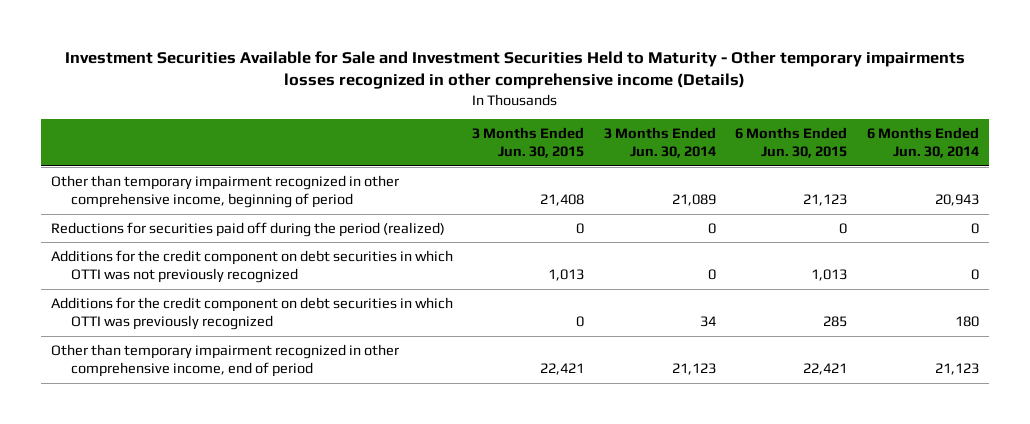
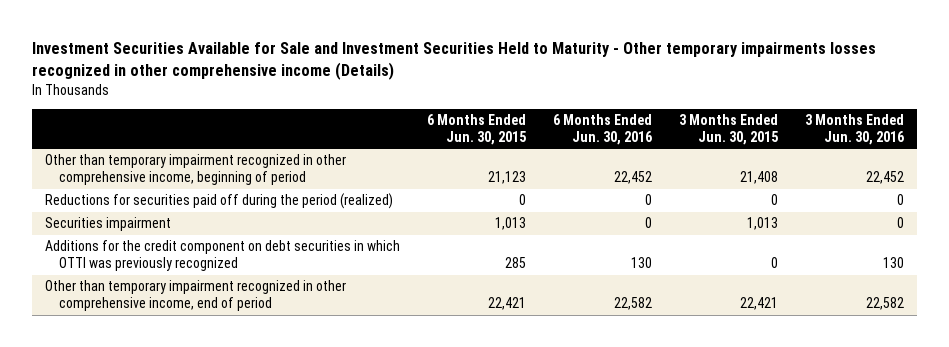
- | 3 Months Ended Jun. 30, 2015 | 3 Months Ended Jun. 30, 2014 | 6 Months Ended Jun. 30, 2015 | 6 Months Ended Jun. 30, 2014
+ | 6 Months Ended Jun. 30, 2015 | 6 Months Ended Jun. 30, 2016 | 3 Months Ended Jun. 30, 2015 | 3 Months Ended Jun. 30, 2016
- Additions for the credit component on debt securities in which OTTI was not previously recognized | 1,013 | 0 | 1,013 | 0
+ Securities impairment | 1,013 | 0 | 1,013 | 0

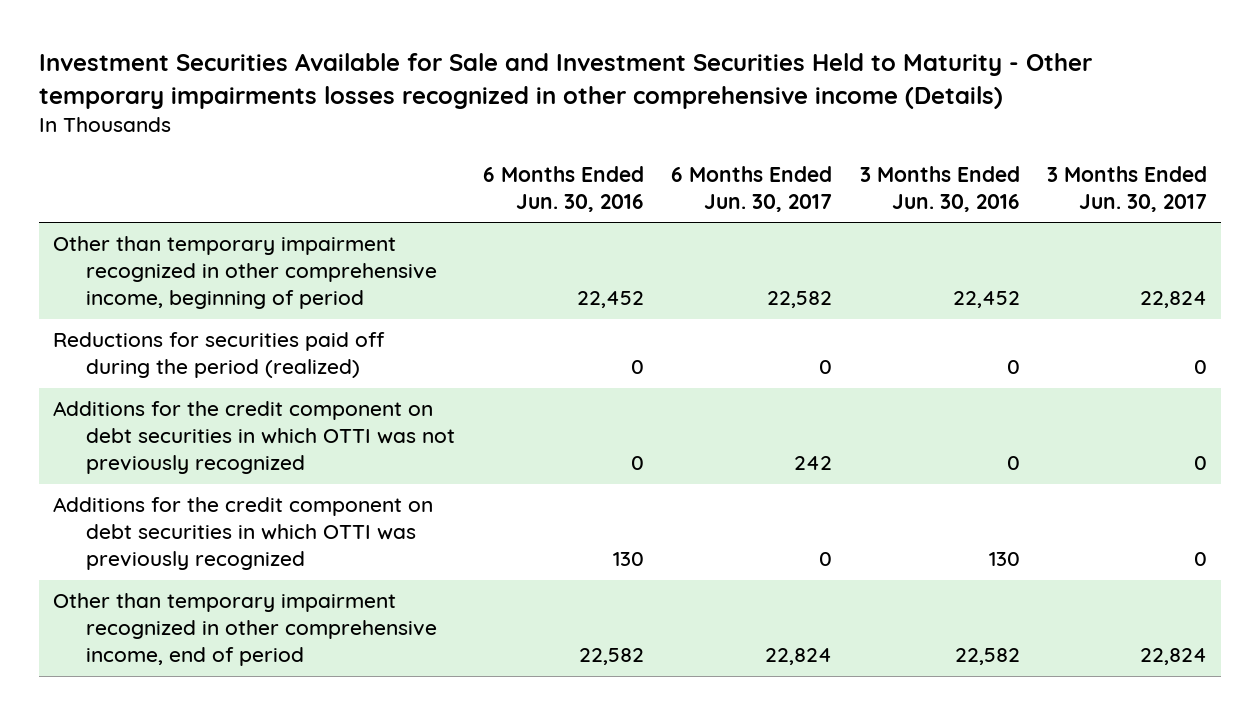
- | 6 Months Ended Jun. 30, 2015 | 6 Months Ended Jun. 30, 2016 | 3 Months Ended Jun. 30, 2015 | 3 Months Ended Jun. 30, 2016
+ | 6 Months Ended Jun. 30, 2016 | 6 Months Ended Jun. 30, 2017 | 3 Months Ended Jun. 30, 2016 | 3 Months Ended Jun. 30, 2017
- Securities impairment | 1,013 | 0 | 1,013 | 0
+ Additions for the credit component on debt securities in which OTTI was not previously recognized | 0 | 242 | 0 | 0

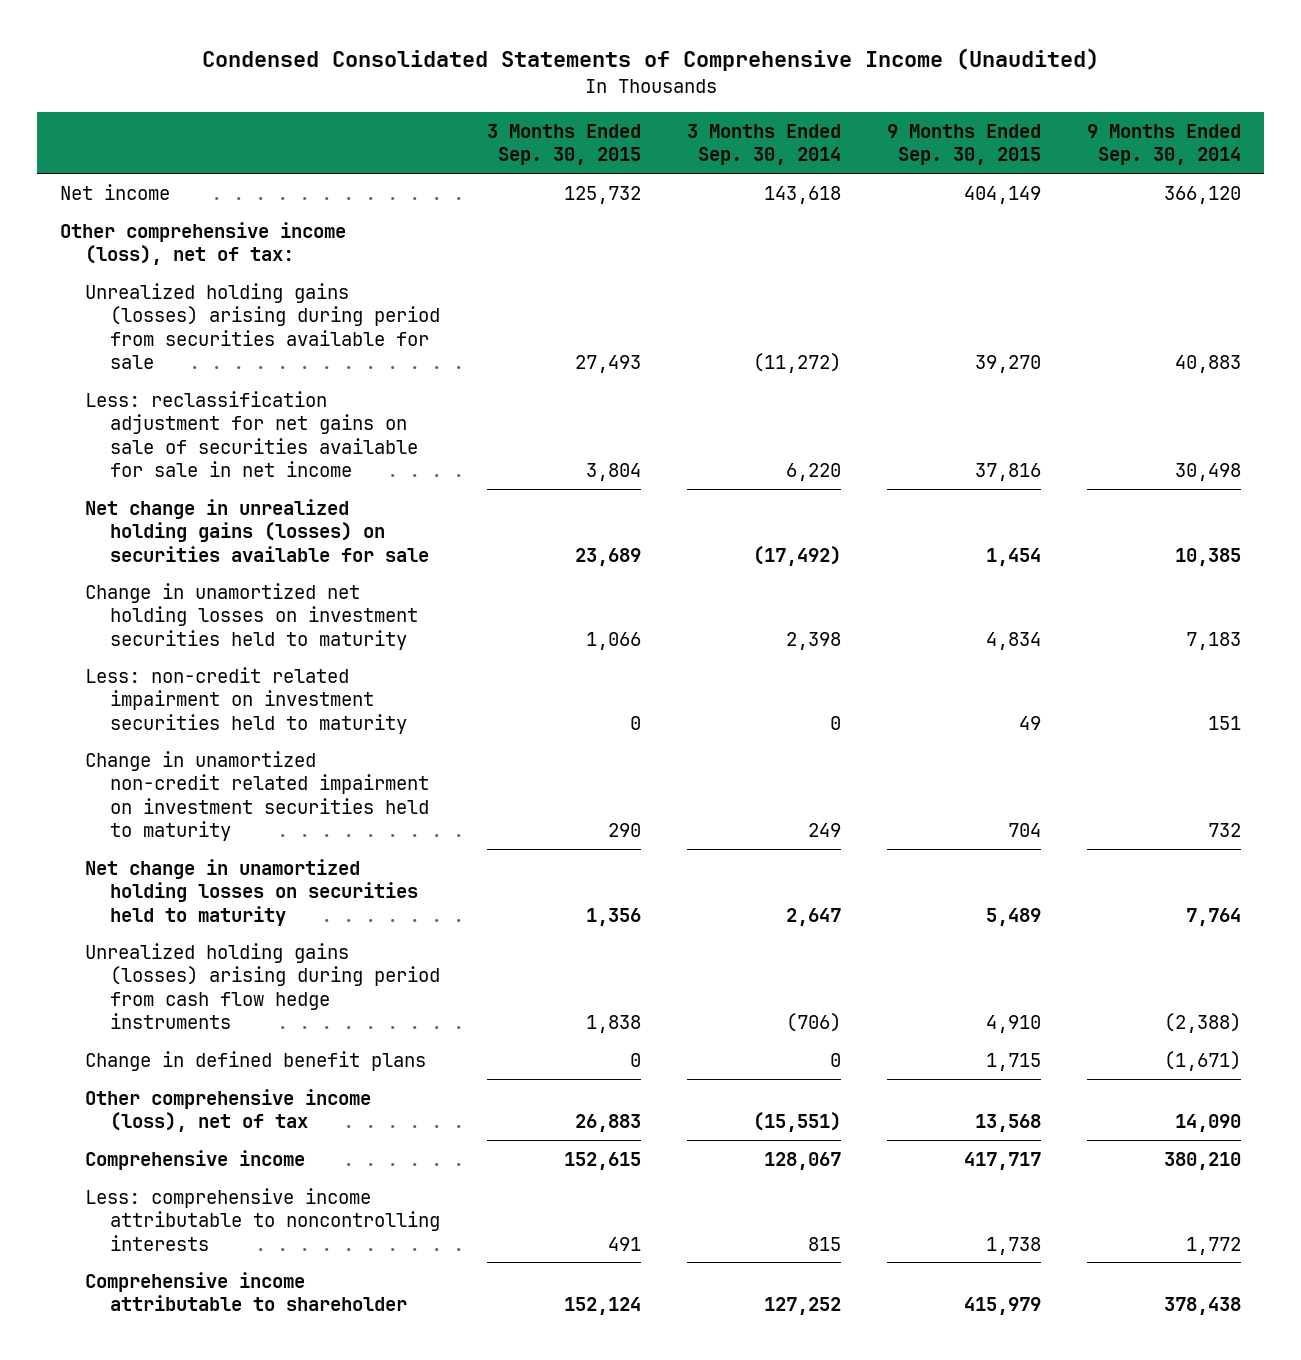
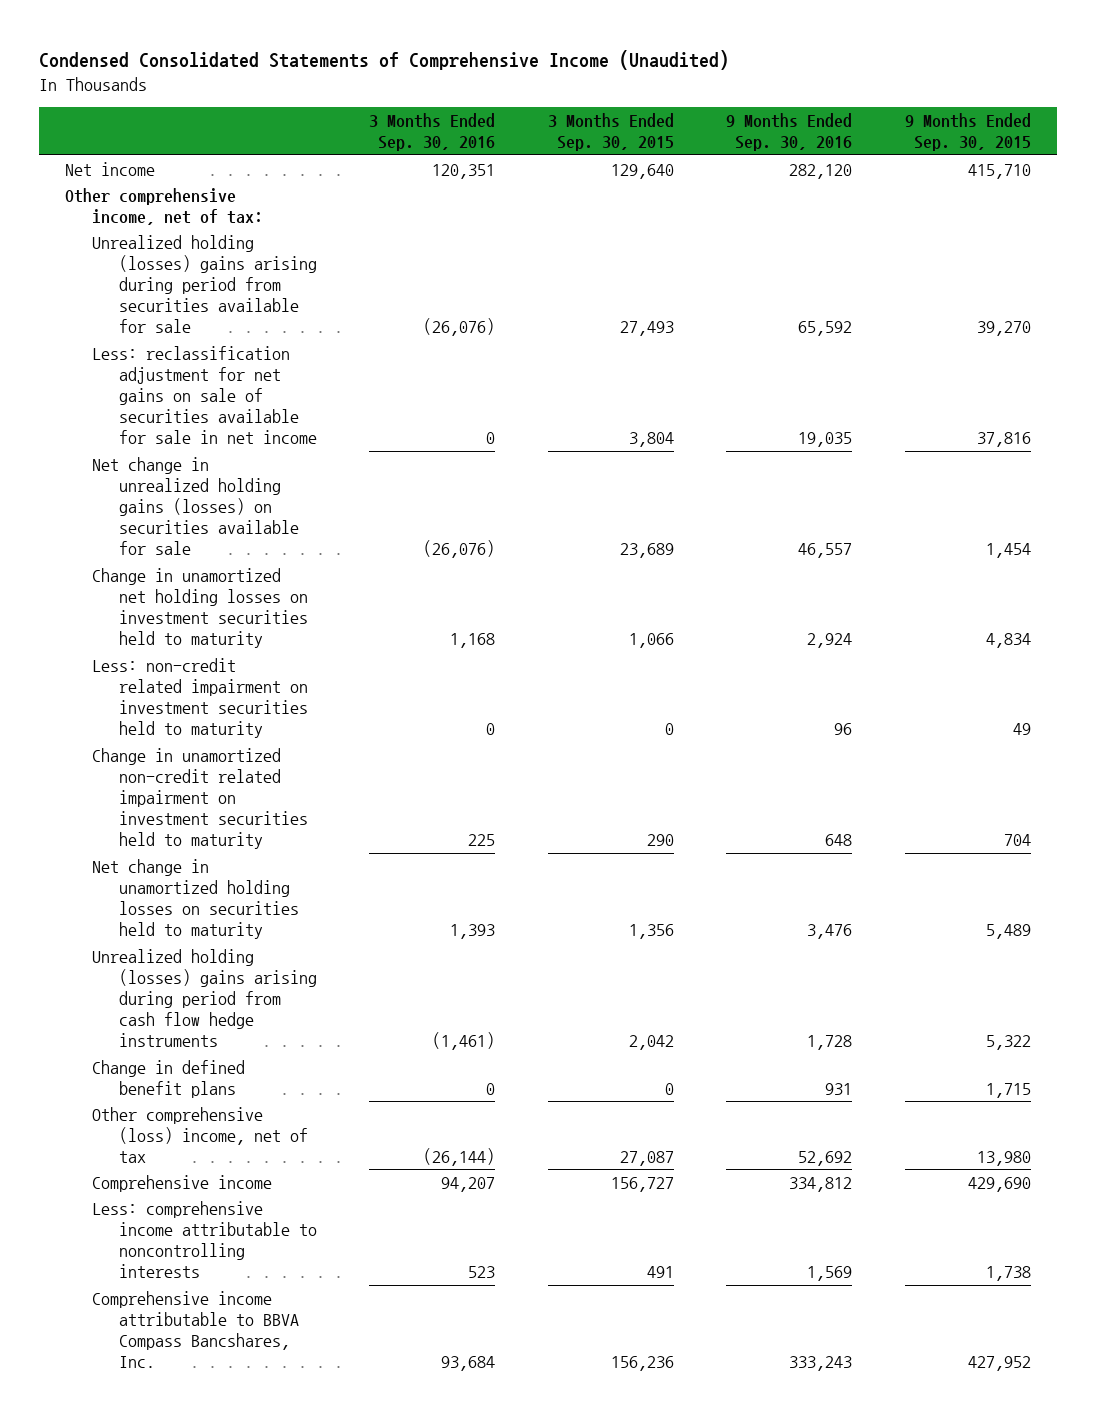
- | 3 Months Ended Sep. 30, 2015 | 3 Months Ended Sep. 30, 2014 | 9 Months Ended Sep. 30, 2015 | 9 Months Ended Sep. 30, 2014
+ | 3 Months Ended Sep. 30, 2016 | 3 Months Ended Sep. 30, 2015 | 9 Months Ended Sep. 30, 2016 | 9 Months Ended Sep. 30, 2015
- Net income | 125,732 | 143,618 | 404,149 | 366,120
- Other comprehensive income (loss), net of tax:
- Unrealized holding gains (losses) arising during period from securities available for sale | 27,493 | (11,272) | 39,270 | 40,883
+ Net income | 120,351 | 129,640 | 282,120 | 415,710
+ Other comprehensive income, net of tax:
+ Unrealized holding (losses) gains arising during period from securities available for sale | (26,076) | 27,493 | 65,592 | 39,270
- Unrealized holding gains (losses) arising during period from cash flow hedge instruments | 1,838 | (706) | 4,910 | (2,388)
+ Unrealized holding (losses) gains arising during period from cash flow hedge instruments | (1,461) | 2,042 | 1,728 | 5,322
- Other comprehensive income (loss), net of tax | 26,883 | (15,551) | 13,568 | 14,090
- Comprehensive income | 152,615 | 128,067 | 417,717 | 380,210
+ Other comprehensive (loss) income, net of tax | (26,144) | 27,087 | 52,692 | 13,980
+ Comprehensive income | 94,207 | 156,727 | 334,812 | 429,690
- Comprehensive income attributable to shareholder | 152,124 | 127,252 | 415,979 | 378,438
+ Comprehensive income attributable to BBVA Compass Bancshares, Inc. | 93,684 | 156,236 | 333,243 | 427,952

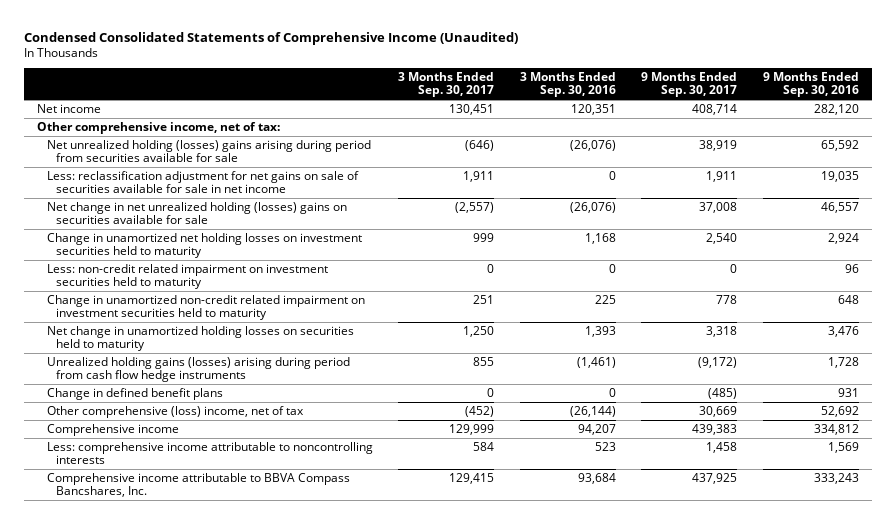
- | 3 Months Ended Sep. 30, 2016 | 3 Months Ended Sep. 30, 2015 | 9 Months Ended Sep. 30, 2016 | 9 Months Ended Sep. 30, 2015
+ | 3 Months Ended Sep. 30, 2017 | 3 Months Ended Sep. 30, 2016 | 9 Months Ended Sep. 30, 2017 | 9 Months Ended Sep. 30, 2016
- Unrealized holding (losses) gains arising during period from securities available for sale | (26,076) | 27,493 | 65,592 | 39,270
+ Net unrealized holding (losses) gains arising during period from securities available for sale | (646) | (26,076) | 38,919 | 65,592
- Net change in unrealized holding gains (losses) on securities available for sale | (26,076) | 23,689 | 46,557 | 1,454
+ Net change in net unrealized holding (losses) gains on securities available for sale | (2,557) | (26,076) | 37,008 | 46,557
- Unrealized holding (losses) gains arising during period from cash flow hedge instruments | (1,461) | 2,042 | 1,728 | 5,322
+ Unrealized holding gains (losses) arising during period from cash flow hedge instruments | 855 | (1,461) | (9,172) | 1,728

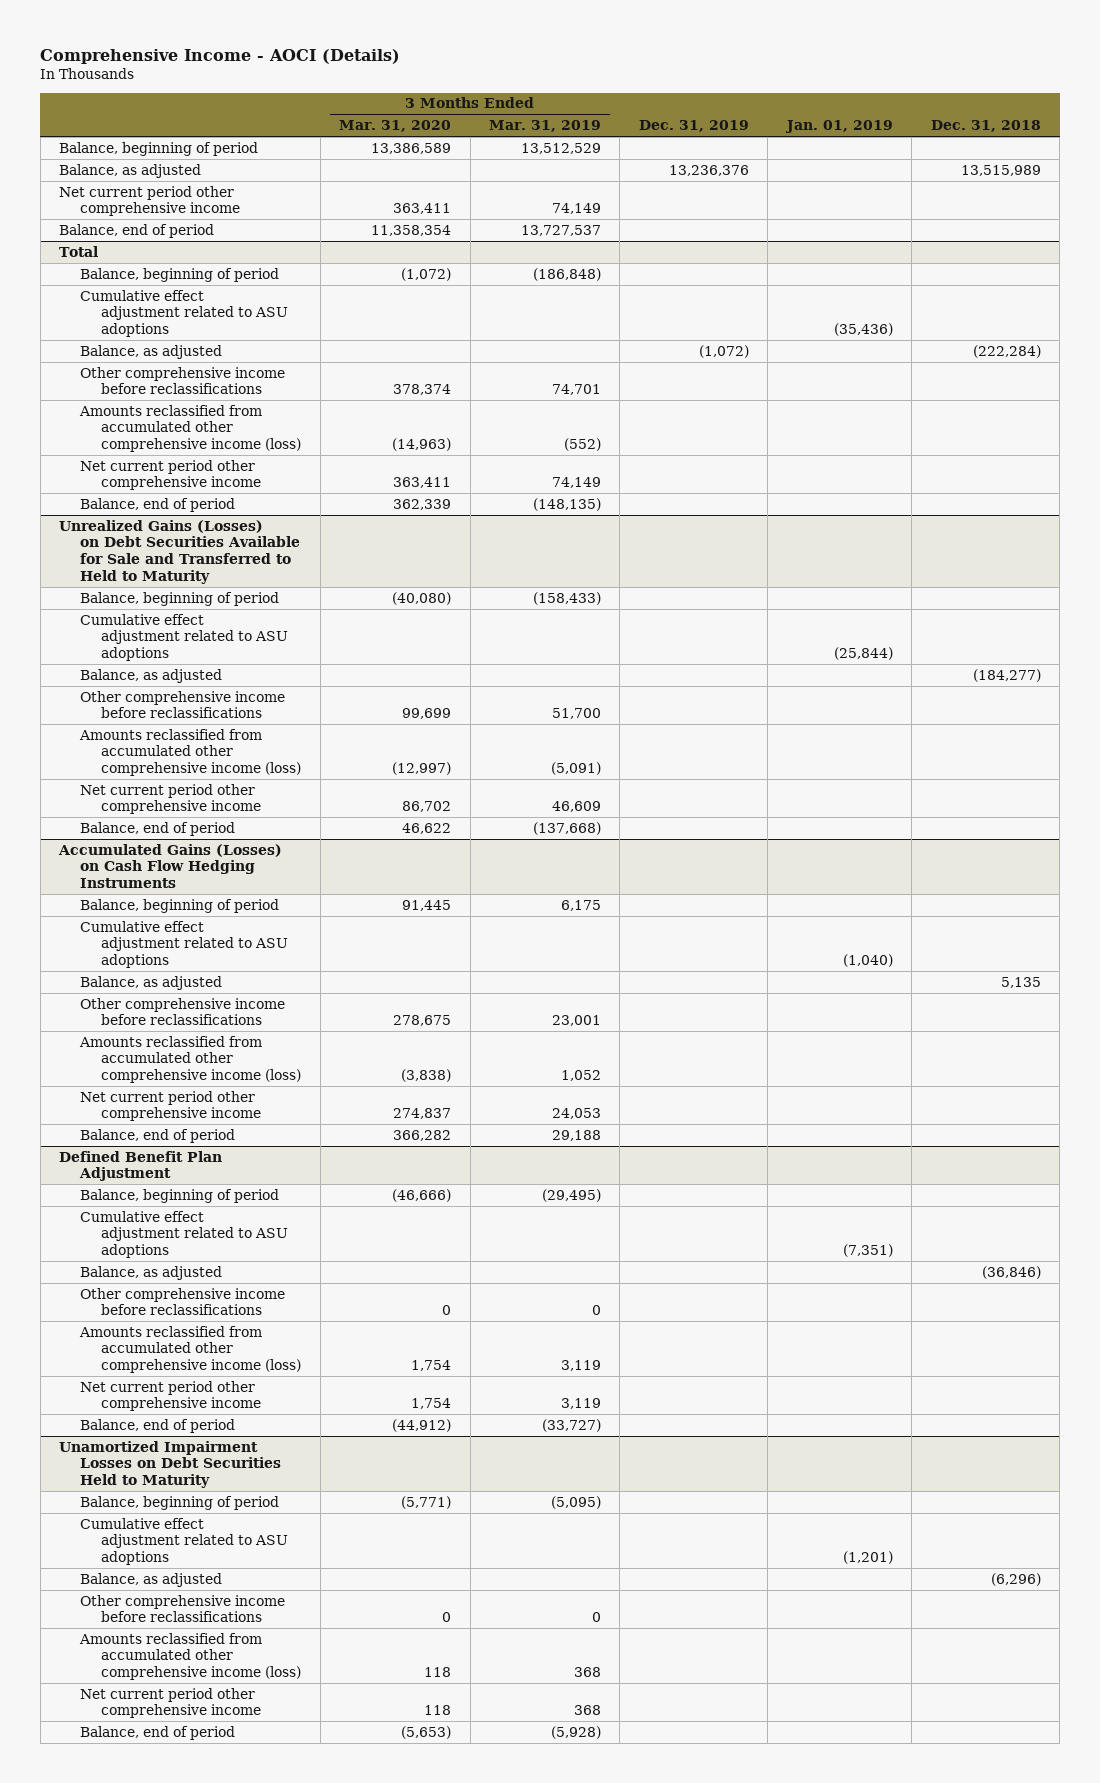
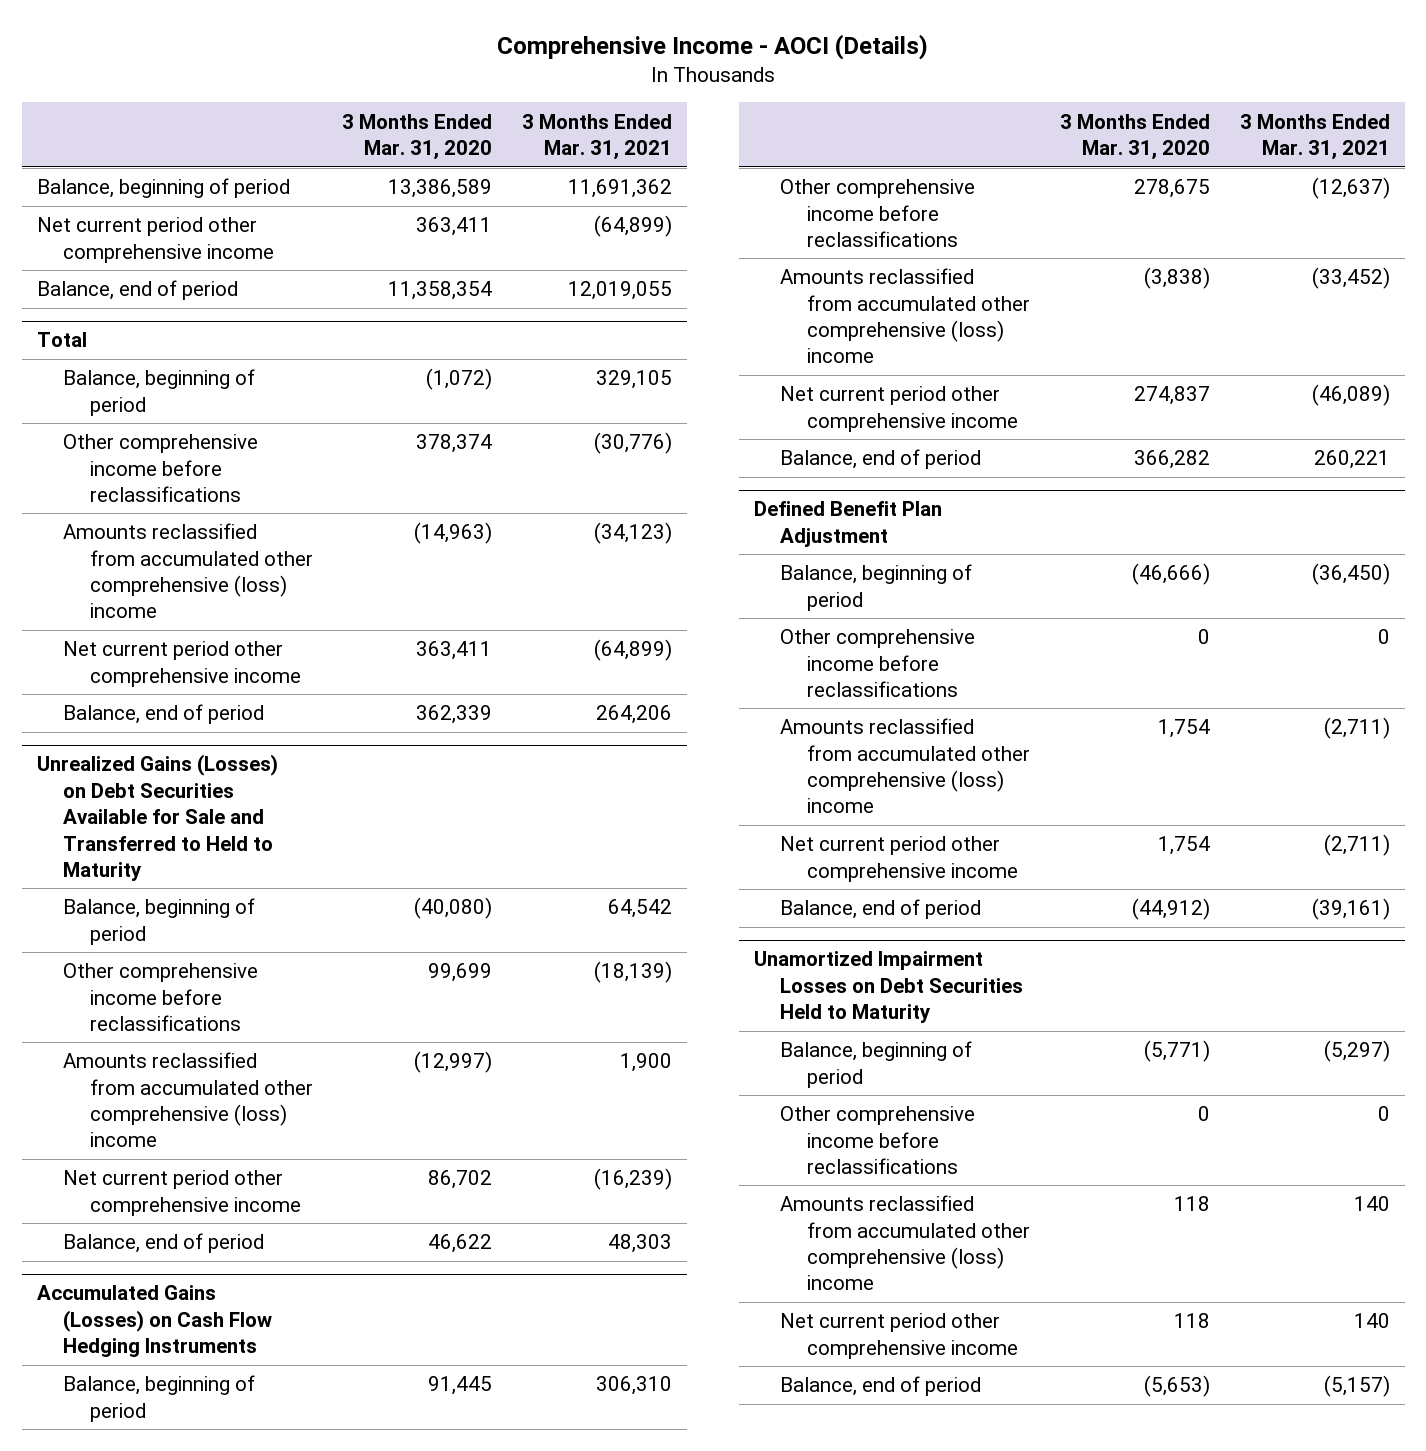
- | 3 Months Ended Mar. 31, 2020 | 3 Months Ended Mar. 31, 2019 | Dec. 31, 2019 | Jan. 01, 2019 | Dec. 31, 2018
+ | 3 Months Ended Mar. 31, 2020 | 3 Months Ended Mar. 31, 2021
- Balance, as adjusted | | | 13,236,376 | | 13,515,989
@ Total
- Cumulative effect adjustment related to ASU adoptions | | | | (35,436) |
- Balance, as adjusted | | | (1,072) | | (222,284)
- Amounts reclassified from accumulated other comprehensive income (loss) | (14,963) | (552) | | |
+ Amounts reclassified from accumulated other comprehensive (loss) income | (14,963) | (34,123)
@ Unrealized Gains (Losses) on Debt Securities Available for Sale and Transferred to Held to Maturity
- Cumulative effect adjustment related to ASU adoptions | | | | (25,844) |
- Balance, as adjusted | | | | | (184,277)
- Amounts reclassified from accumulated other comprehensive income (loss) | (12,997) | (5,091) | | |
+ Amounts reclassified from accumulated other comprehensive (loss) income | (12,997) | 1,900
@ Accumulated Gains (Losses) on Cash Flow Hedging Instruments
- Cumulative effect adjustment related to ASU adoptions | | | | (1,040) |
- Balance, as adjusted | | | | | 5,135
- Amounts reclassified from accumulated other comprehensive income (loss) | (3,838) | 1,052 | | |
+ Amounts reclassified from accumulated other comprehensive (loss) income | (3,838) | (33,452)
@ Defined Benefit Plan Adjustment
- Cumulative effect adjustment related to ASU adoptions | | | | (7,351) |
- Balance, as adjusted | | | | | (36,846)
- Amounts reclassified from accumulated other comprehensive income (loss) | 1,754 | 3,119 | | |
+ Amounts reclassified from accumulated other comprehensive (loss) income | 1,754 | (2,711)
@ Unamortized Impairment Losses on Debt Securities Held to Maturity
- Cumulative effect adjustment related to ASU adoptions | | | | (1,201) |
- Balance, as adjusted | | | | | (6,296)
- Amounts reclassified from accumulated other comprehensive income (loss) | 118 | 368 | | |
+ Amounts reclassified from accumulated other comprehensive (loss) income | 118 | 140

